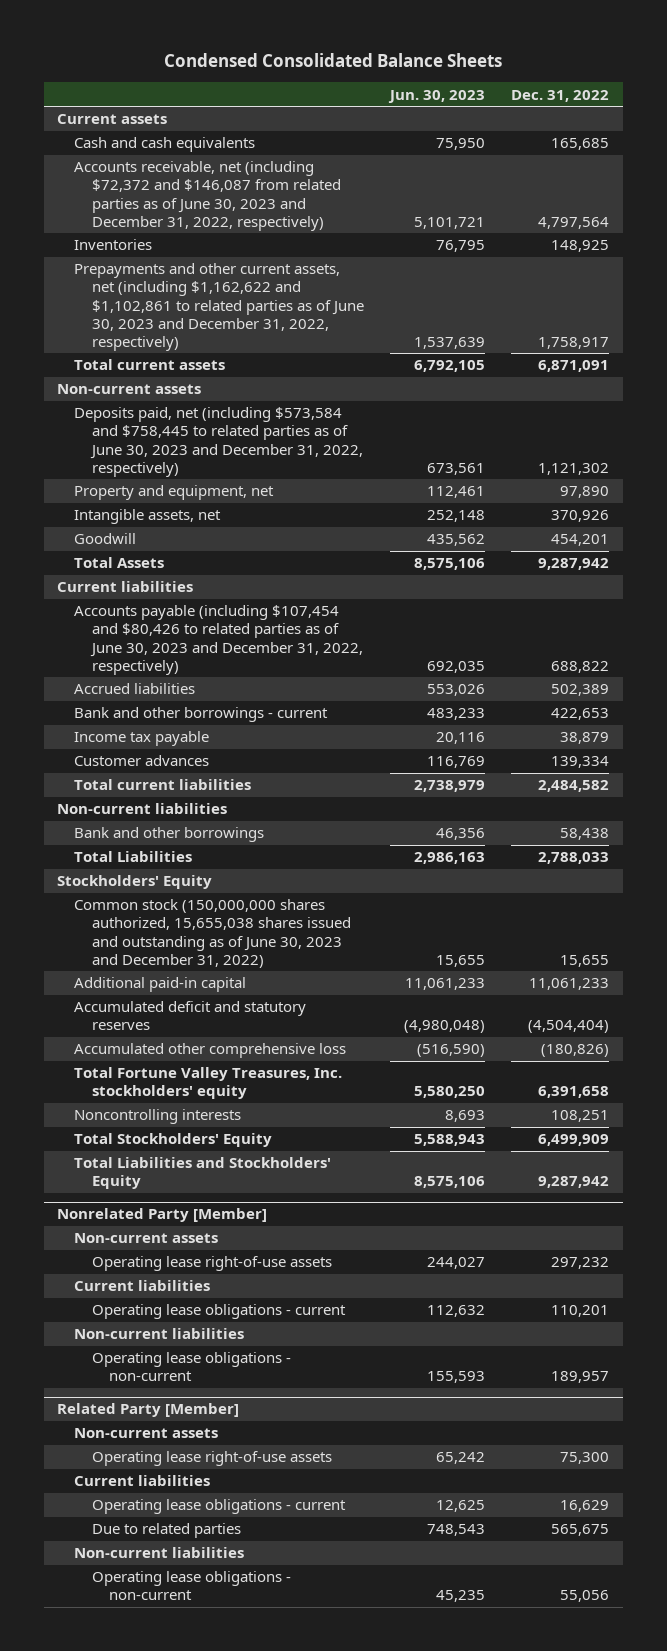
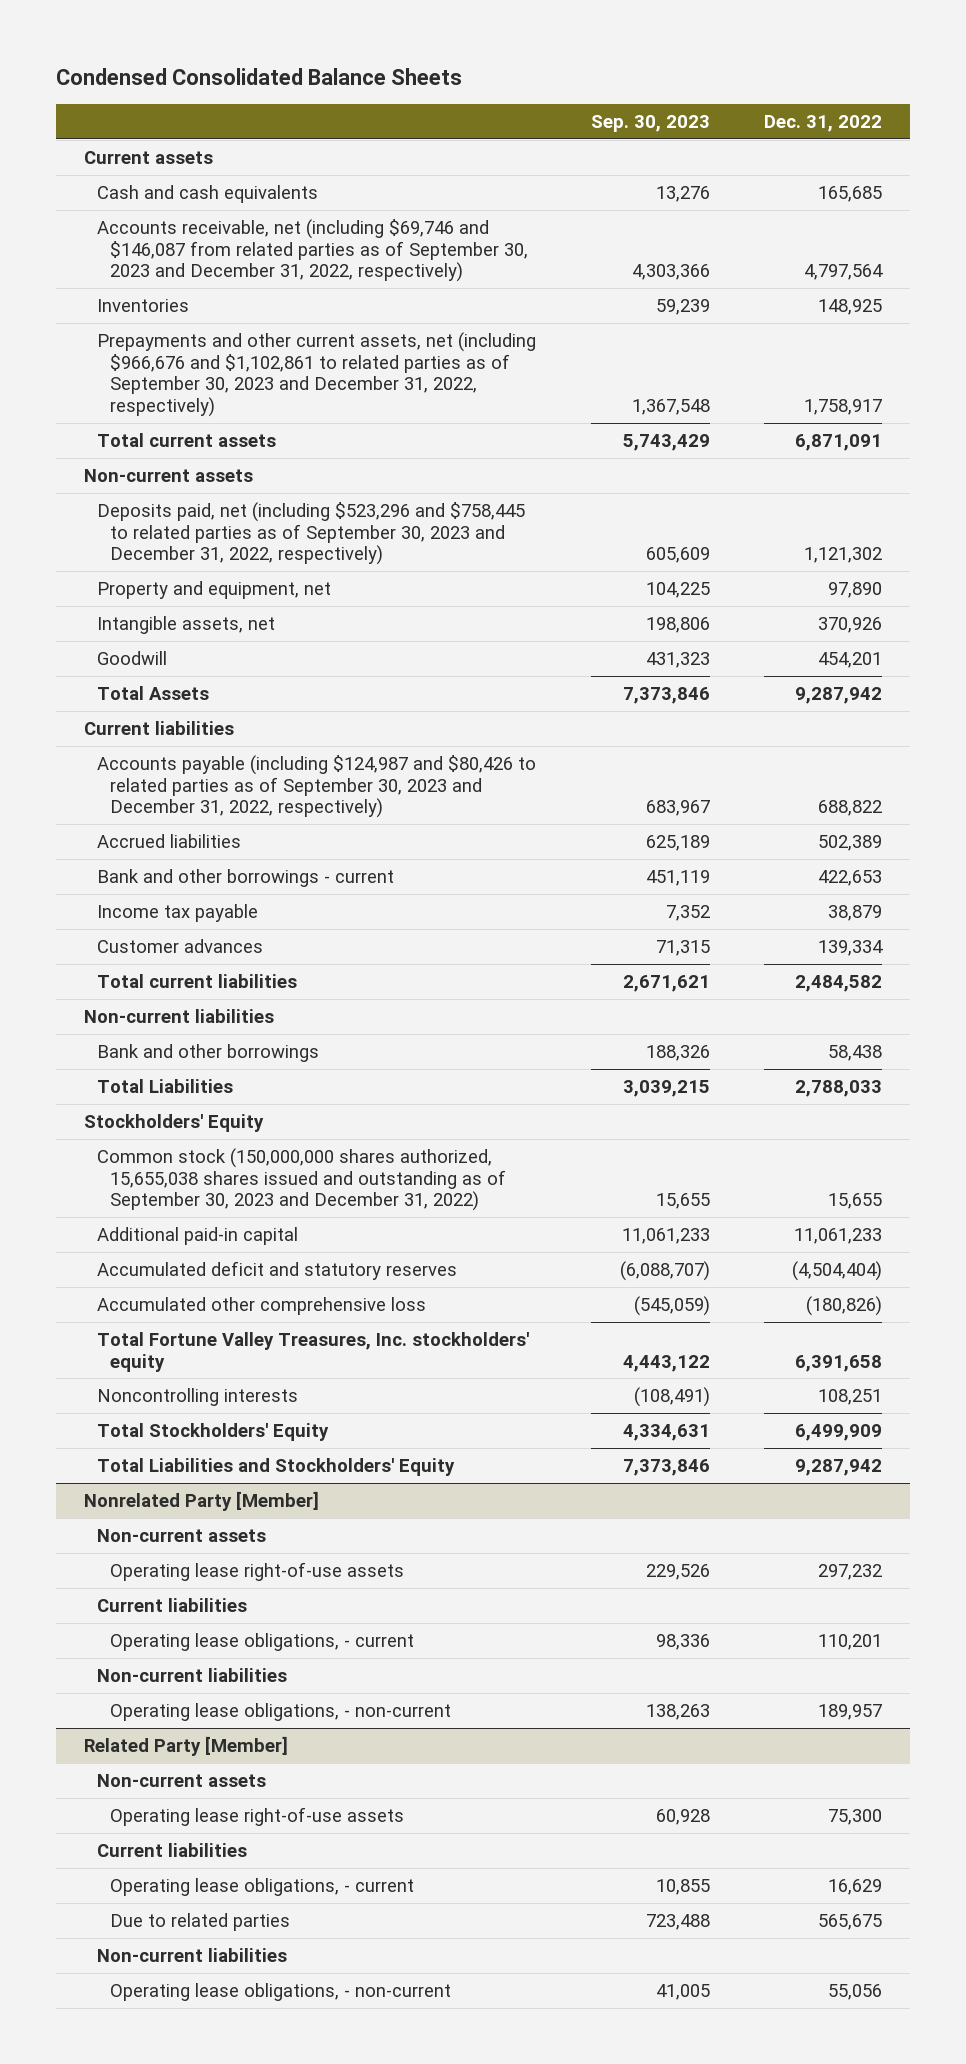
- | Jun. 30, 2023 | Dec. 31, 2022
+ | Sep. 30, 2023 | Dec. 31, 2022
- Accounts receivable, net (including $72,372 and $146,087 from related parties as of June 30, 2023 and December 31, 2022, respectively) | 5,101,721 | 4,797,564
+ Accounts receivable, net (including $69,746 and $146,087 from related parties as of September 30, 2023 and December 31, 2022, respectively) | 4,303,366 | 4,797,564
- Prepayments and other current assets, net (including $1,162,622 and $1,102,861 to related parties as of June 30, 2023 and December 31, 2022, respectively) | 1,537,639 | 1,758,917
+ Prepayments and other current assets, net (including $966,676 and $1,102,861 to related parties as of September 30, 2023 and December 31, 2022, respectively) | 1,367,548 | 1,758,917
- Deposits paid, net (including $573,584 and $758,445 to related parties as of June 30, 2023 and December 31, 2022, respectively) | 673,561 | 1,121,302
+ Deposits paid, net (including $523,296 and $758,445 to related parties as of September 30, 2023 and December 31, 2022, respectively) | 605,609 | 1,121,302
- Accounts payable (including $107,454 and $80,426 to related parties as of June 30, 2023 and December 31, 2022, respectively) | 692,035 | 688,822
+ Accounts payable (including $124,987 and $80,426 to related parties as of September 30, 2023 and December 31, 2022, respectively) | 683,967 | 688,822
- Common stock (150,000,000 shares authorized, 15,655,038 shares issued and outstanding as of June 30, 2023 and December 31, 2022) | 15,655 | 15,655
+ Common stock (150,000,000 shares authorized, 15,655,038 shares issued and outstanding as of September 30, 2023 and December 31, 2022) | 15,655 | 15,655
@ Nonrelated Party [Member]
- Operating lease obligations - current | 112,632 | 110,201
+ Operating lease obligations, - current | 98,336 | 110,201
- Operating lease obligations - non-current | 155,593 | 189,957
+ Operating lease obligations, - non-current | 138,263 | 189,957
@ Related Party [Member]
- Operating lease obligations - current | 12,625 | 16,629
+ Operating lease obligations, - current | 10,855 | 16,629
- Operating lease obligations - non-current | 45,235 | 55,056
+ Operating lease obligations, - non-current | 41,005 | 55,056

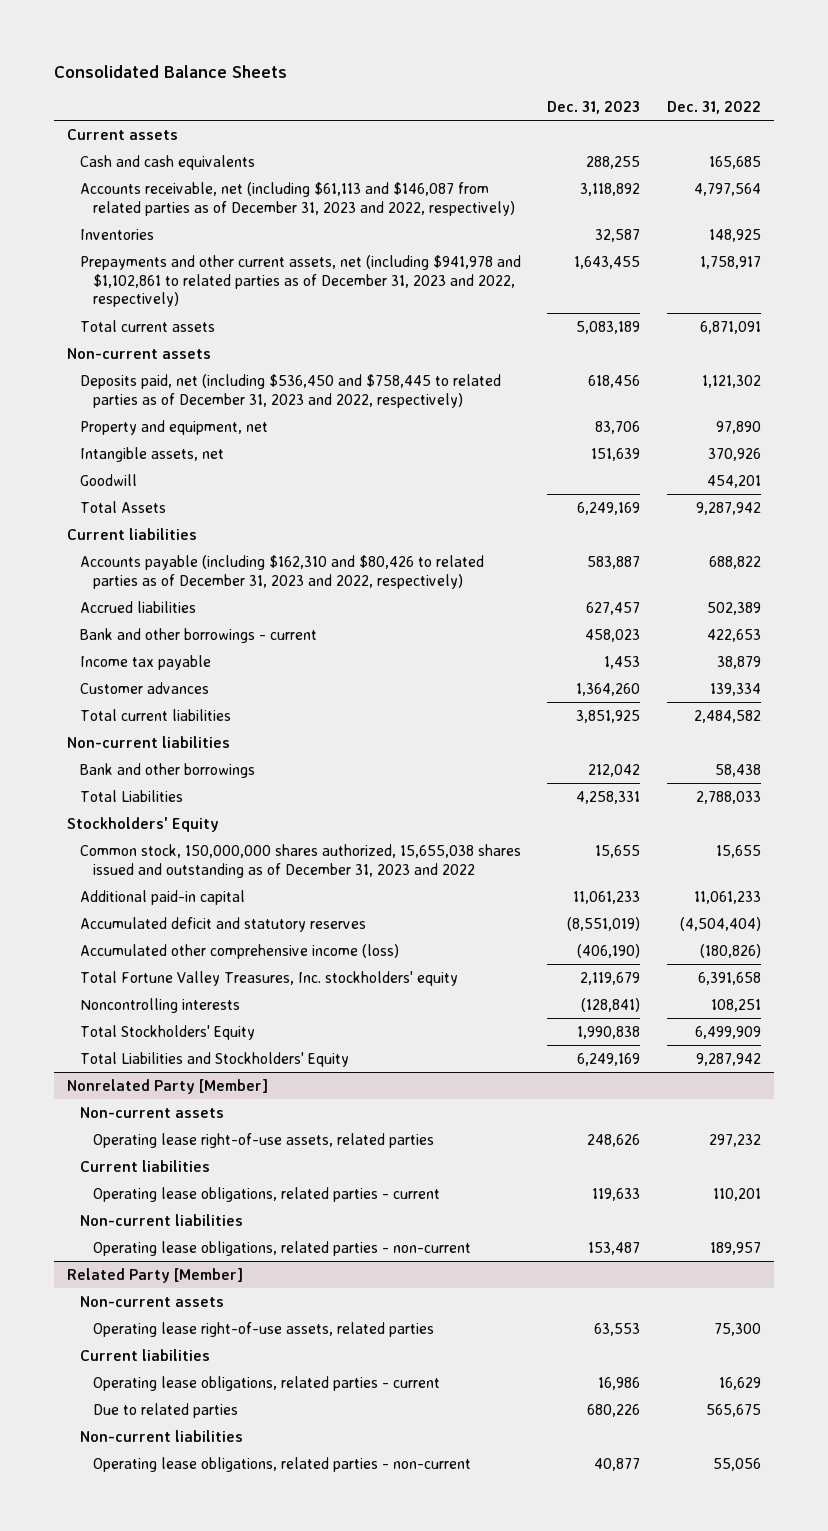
- Condensed Consolidated Balance Sheets
+ Consolidated Balance Sheets
- | Sep. 30, 2023 | Dec. 31, 2022
+ | Dec. 31, 2023 | Dec. 31, 2022
- Accounts receivable, net (including $69,746 and $146,087 from related parties as of September 30, 2023 and December 31, 2022, respectively) | 4,303,366 | 4,797,564
+ Accounts receivable, net (including $61,113 and $146,087 from related parties as of December 31, 2023 and 2022, respectively) | 3,118,892 | 4,797,564
- Prepayments and other current assets, net (including $966,676 and $1,102,861 to related parties as of September 30, 2023 and December 31, 2022, respectively) | 1,367,548 | 1,758,917
+ Prepayments and other current assets, net (including $941,978 and $1,102,861 to related parties as of December 31, 2023 and 2022, respectively) | 1,643,455 | 1,758,917
- Deposits paid, net (including $523,296 and $758,445 to related parties as of September 30, 2023 and December 31, 2022, respectively) | 605,609 | 1,121,302
+ Deposits paid, net (including $536,450 and $758,445 to related parties as of December 31, 2023 and 2022, respectively) | 618,456 | 1,121,302
- Accounts payable (including $124,987 and $80,426 to related parties as of September 30, 2023 and December 31, 2022, respectively) | 683,967 | 688,822
+ Accounts payable (including $162,310 and $80,426 to related parties as of December 31, 2023 and 2022, respectively) | 583,887 | 688,822
- Common stock (150,000,000 shares authorized, 15,655,038 shares issued and outstanding as of September 30, 2023 and December 31, 2022) | 15,655 | 15,655
+ Common stock, 150,000,000 shares authorized, 15,655,038 shares issued and outstanding as of December 31, 2023 and 2022 | 15,655 | 15,655
- Accumulated other comprehensive loss | (545,059) | (180,826)
+ Accumulated other comprehensive income (loss) | (406,190) | (180,826)
@ Nonrelated Party [Member]
- Operating lease right-of-use assets | 229,526 | 297,232
+ Operating lease right-of-use assets, related parties | 248,626 | 297,232
- Operating lease obligations, - current | 98,336 | 110,201
+ Operating lease obligations, related parties - current | 119,633 | 110,201
- Operating lease obligations, - non-current | 138,263 | 189,957
+ Operating lease obligations, related parties - non-current | 153,487 | 189,957
@ Related Party [Member]
- Operating lease right-of-use assets | 60,928 | 75,300
+ Operating lease right-of-use assets, related parties | 63,553 | 75,300
- Operating lease obligations, - current | 10,855 | 16,629
+ Operating lease obligations, related parties - current | 16,986 | 16,629
- Operating lease obligations, - non-current | 41,005 | 55,056
+ Operating lease obligations, related parties - non-current | 40,877 | 55,056

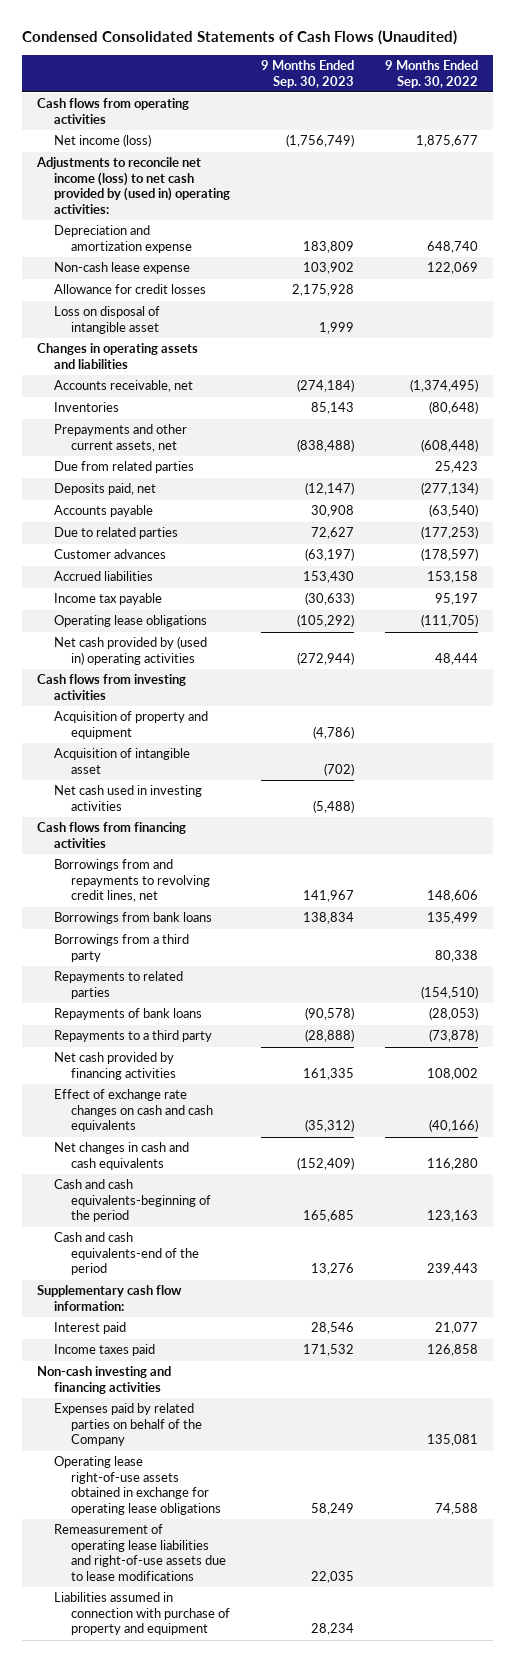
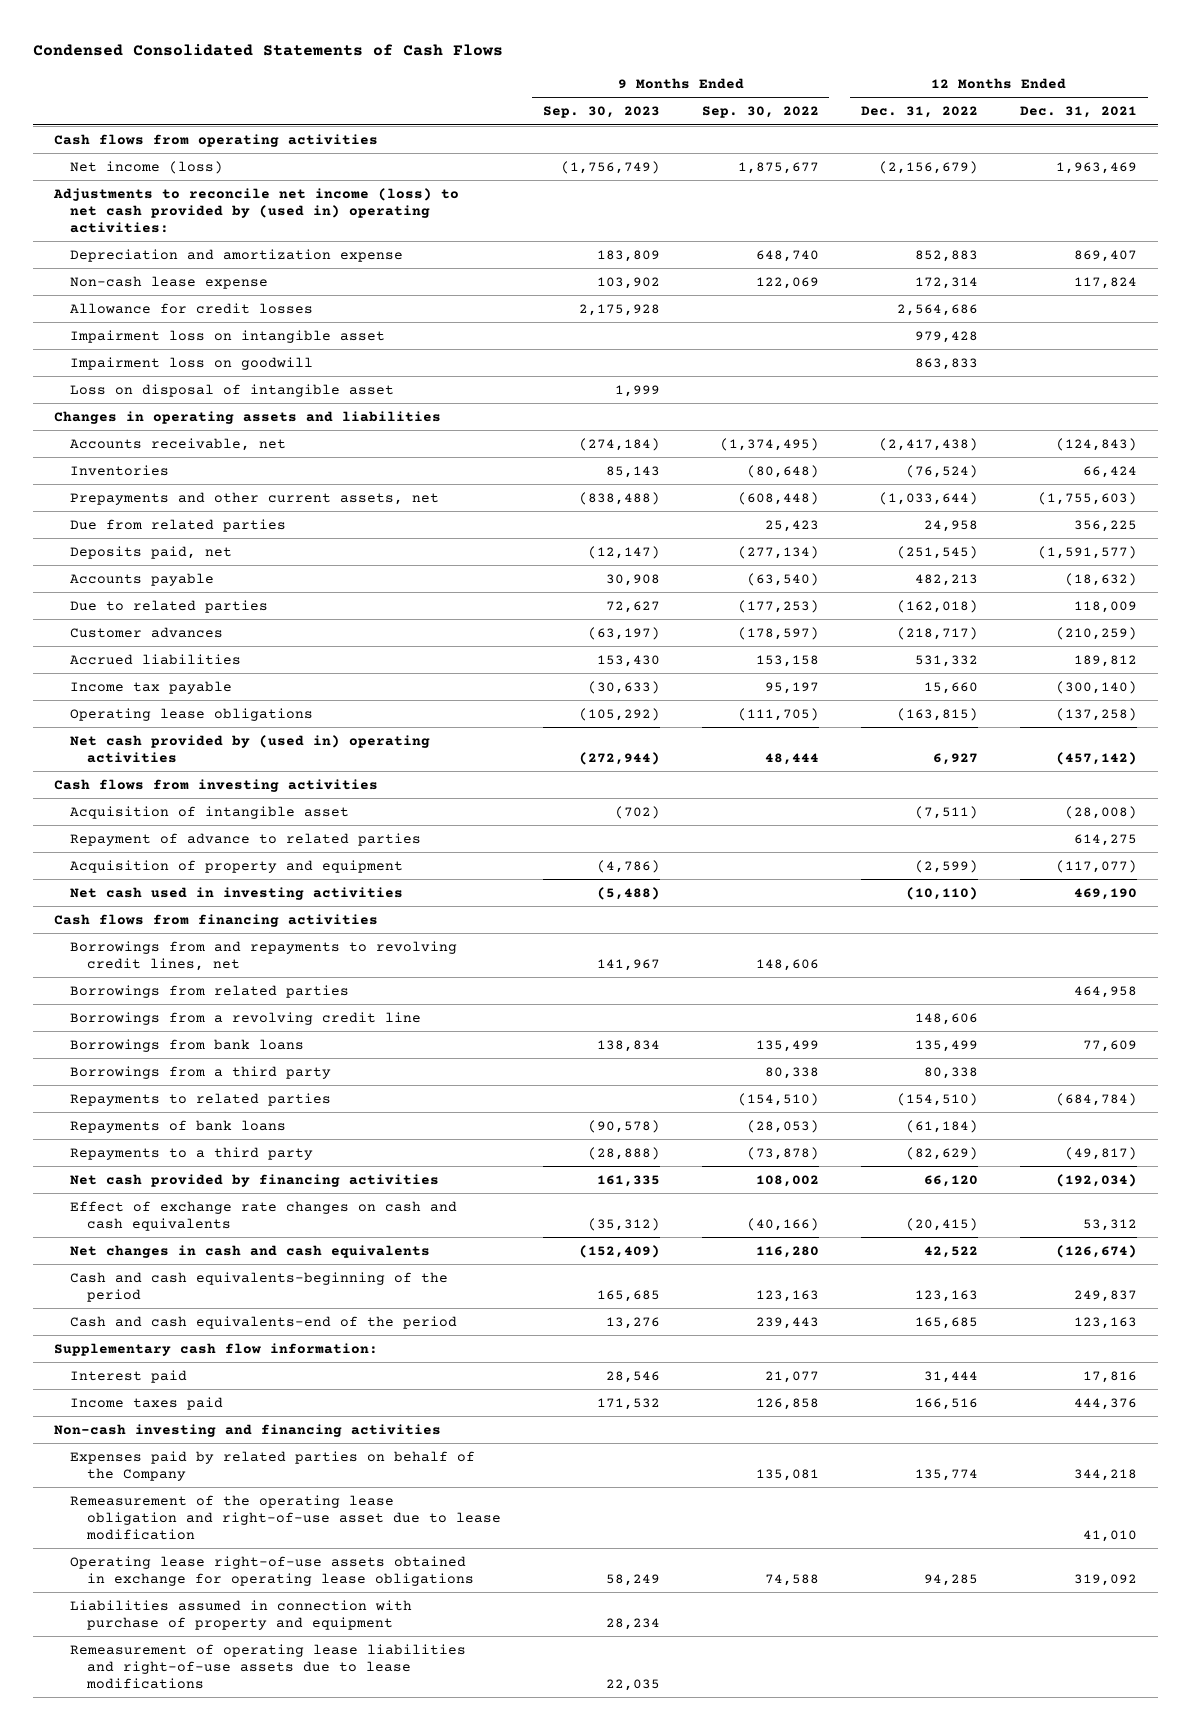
- Condensed Consolidated Statements of Cash Flows (Unaudited)
+ Condensed Consolidated Statements of Cash Flows
- | 9 Months Ended Sep. 30, 2023 | 9 Months Ended Sep. 30, 2022
+ | 9 Months Ended Sep. 30, 2023 | 9 Months Ended Sep. 30, 2022 | 12 Months Ended Dec. 31, 2022 | 12 Months Ended Dec. 31, 2021
+ Impairment loss on intangible asset | | | 979,428 |
+ Impairment loss on goodwill | | | 863,833 |
+ Repayment of advance to related parties | | | | 614,275
moved down: Acquisition of property and equipment | (4,786) | | (2,599) | (117,077)
+ Borrowings from related parties | | | | 464,958
+ Borrowings from a revolving credit line | | | 148,606 |
+ Remeasurement of the operating lease obligation and right-of-use asset due to lease modification | | | | 41,010
moved down: Remeasurement of operating lease liabilities and right-of-use assets due to lease modifications | 22,035 | | |

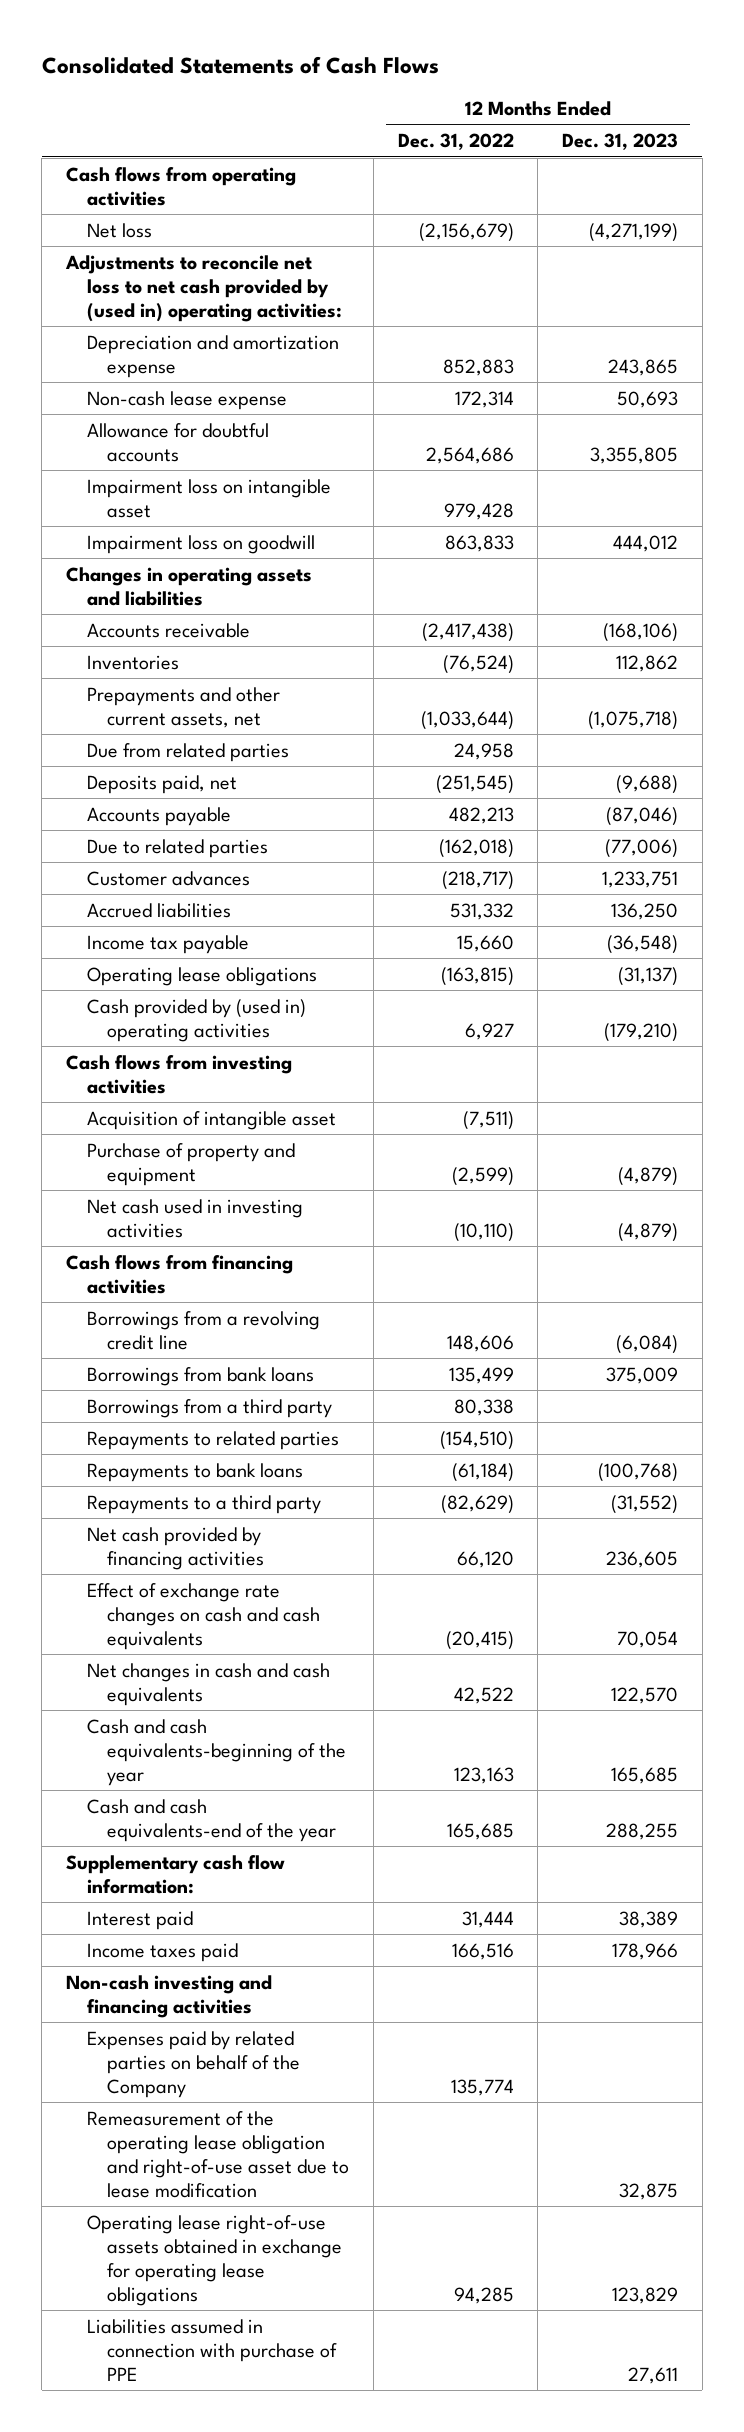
- Condensed Consolidated Statements of Cash Flows
+ Consolidated Statements of Cash Flows
- | 9 Months Ended Sep. 30, 2023 | 9 Months Ended Sep. 30, 2022 | 12 Months Ended Dec. 31, 2022 | 12 Months Ended Dec. 31, 2021
+ | 12 Months Ended Dec. 31, 2022 | 12 Months Ended Dec. 31, 2023
- Net income (loss) | (1,756,749) | 1,875,677 | (2,156,679) | 1,963,469
- Adjustments to reconcile net income (loss) to net cash provided by (used in) operating activities:
+ Net loss | (2,156,679) | (4,271,199)
+ Adjustments to reconcile net loss to net cash provided by (used in) operating activities:
- Allowance for credit losses | 2,175,928 | | 2,564,686 |
+ Allowance for doubtful accounts | 2,564,686 | 3,355,805
- Loss on disposal of intangible asset | 1,999 | | |
- Accounts receivable, net | (274,184) | (1,374,495) | (2,417,438) | (124,843)
+ Accounts receivable | (2,417,438) | (168,106)
- Net cash provided by (used in) operating activities | (272,944) | 48,444 | 6,927 | (457,142)
+ Cash provided by (used in) operating activities | 6,927 | (179,210)
- Repayment of advance to related parties | | | | 614,275
- Acquisition of property and equipment | (4,786) | | (2,599) | (117,077)
+ Purchase of property and equipment | (2,599) | (4,879)
- Borrowings from and repayments to revolving credit lines, net | 141,967 | 148,606 | |
- Borrowings from related parties | | | | 464,958
- Repayments of bank loans | (90,578) | (28,053) | (61,184) |
+ Repayments to bank loans | (61,184) | (100,768)
- Cash and cash equivalents-beginning of the period | 165,685 | 123,163 | 123,163 | 249,837
- Cash and cash equivalents-end of the period | 13,276 | 239,443 | 165,685 | 123,163
+ Cash and cash equivalents-beginning of the year | 123,163 | 165,685
+ Cash and cash equivalents-end of the year | 165,685 | 288,255
- Liabilities assumed in connection with purchase of property and equipment | 28,234 | | |
- Remeasurement of operating lease liabilities and right-of-use assets due to lease modifications | 22,035 | | |
+ Liabilities assumed in connection with purchase of PPE | | 27,611

